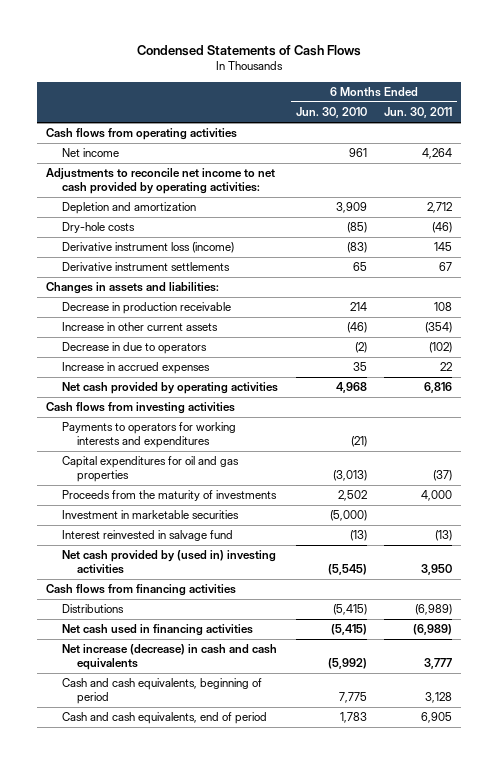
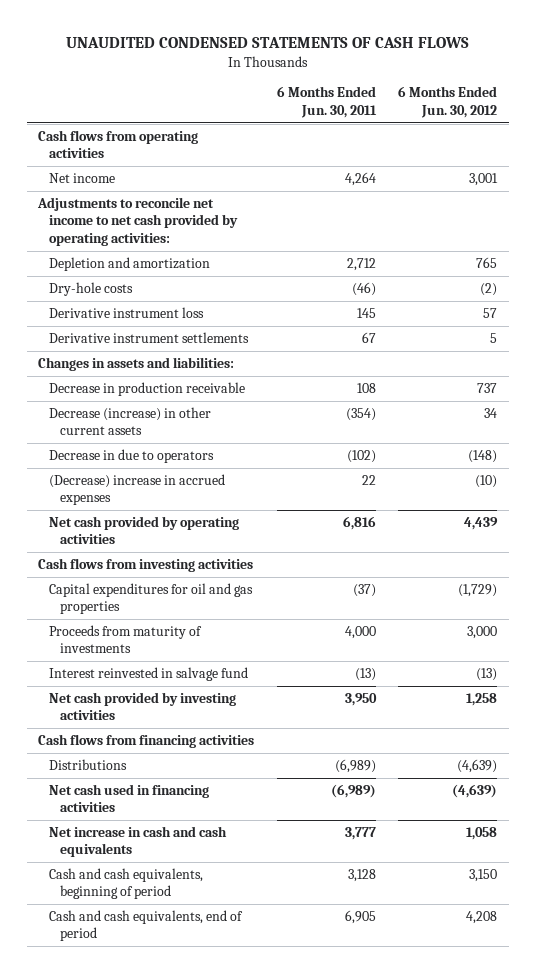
- Condensed Statements of Cash Flows
+ UNAUDITED CONDENSED STATEMENTS OF CASH FLOWS
- | 6 Months Ended Jun. 30, 2010 | 6 Months Ended Jun. 30, 2011
+ | 6 Months Ended Jun. 30, 2011 | 6 Months Ended Jun. 30, 2012
- Derivative instrument loss (income) | (83) | 145
+ Derivative instrument loss | 145 | 57
- Increase in other current assets | (46) | (354)
+ Decrease (increase) in other current assets | (354) | 34
- Increase in accrued expenses | 35 | 22
+ (Decrease) increase in accrued expenses | 22 | (10)
- Payments to operators for working interests and expenditures | (21) |
- Proceeds from the maturity of investments | 2,502 | 4,000
- Investment in marketable securities | (5,000) |
+ Proceeds from maturity of investments | 4,000 | 3,000
- Net cash provided by (used in) investing activities | (5,545) | 3,950
+ Net cash provided by investing activities | 3,950 | 1,258
- Net increase (decrease) in cash and cash equivalents | (5,992) | 3,777
+ Net increase in cash and cash equivalents | 3,777 | 1,058

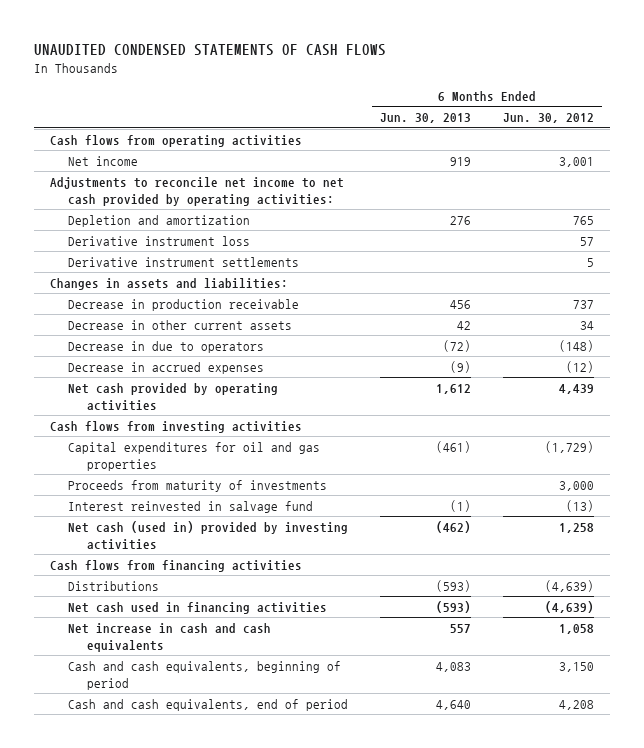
- | 6 Months Ended Jun. 30, 2011 | 6 Months Ended Jun. 30, 2012
+ | 6 Months Ended Jun. 30, 2013 | 6 Months Ended Jun. 30, 2012
- Dry-hole costs | (46) | (2)
- Decrease (increase) in other current assets | (354) | 34
+ Decrease in other current assets | 42 | 34
- (Decrease) increase in accrued expenses | 22 | (10)
+ Decrease in accrued expenses | (9) | (12)
- Net cash provided by investing activities | 3,950 | 1,258
+ Net cash (used in) provided by investing activities | (462) | 1,258

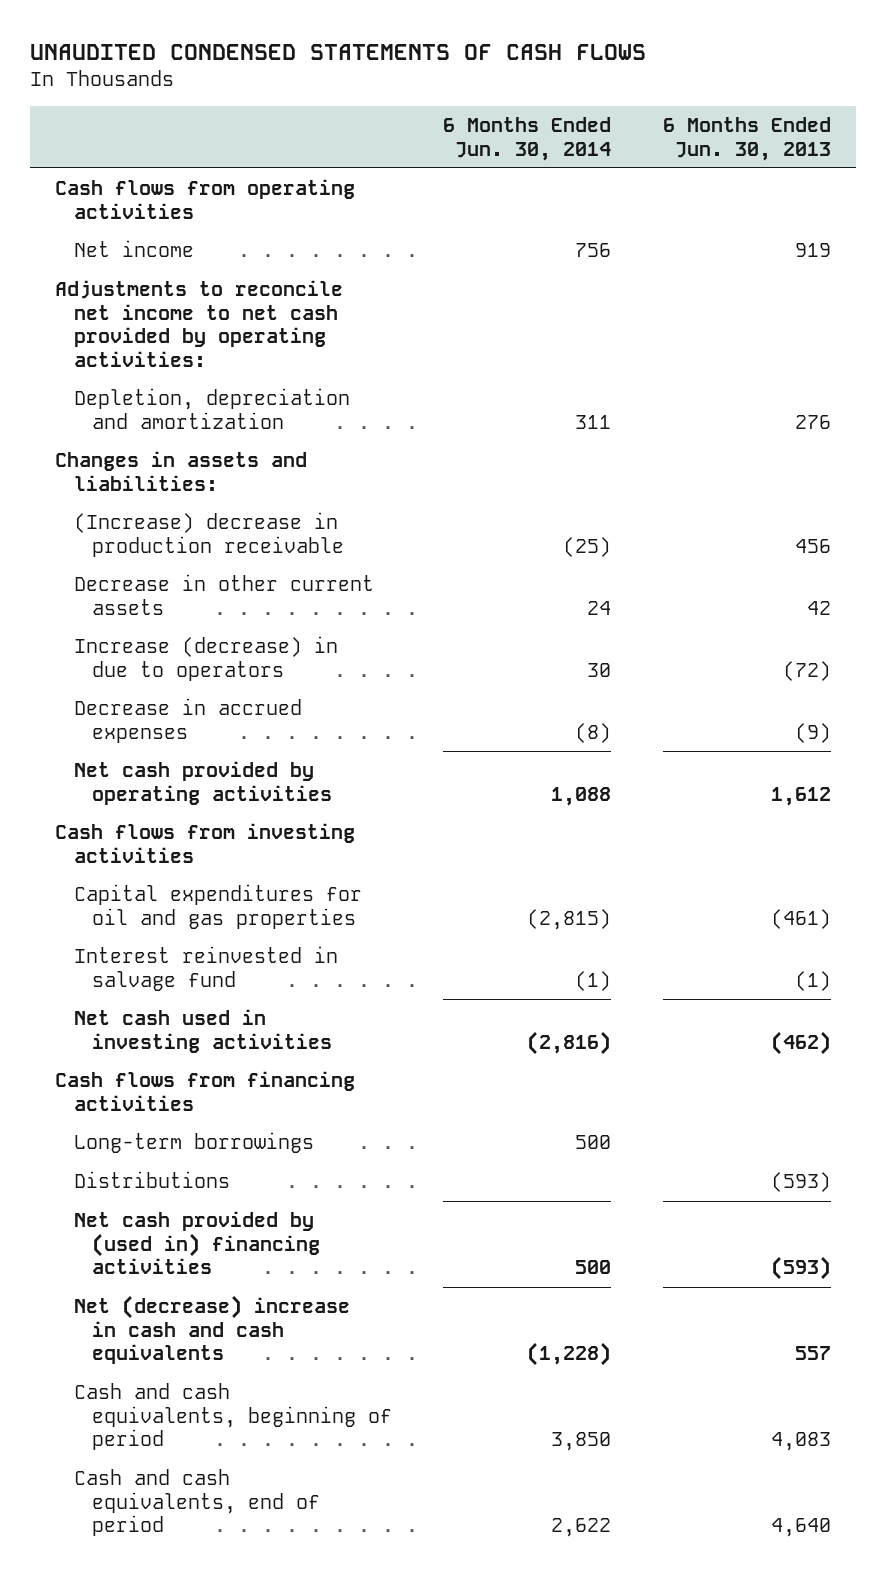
- | 6 Months Ended Jun. 30, 2013 | 6 Months Ended Jun. 30, 2012
+ | 6 Months Ended Jun. 30, 2014 | 6 Months Ended Jun. 30, 2013
- Depletion and amortization | 276 | 765
- Derivative instrument loss | | 57
- Derivative instrument settlements | | 5
+ Depletion, depreciation and amortization | 311 | 276
- Decrease in production receivable | 456 | 737
+ (Increase) decrease in production receivable | (25) | 456
- Decrease in due to operators | (72) | (148)
+ Increase (decrease) in due to operators | 30 | (72)
- Proceeds from maturity of investments | | 3,000
- Net cash (used in) provided by investing activities | (462) | 1,258
+ Net cash used in investing activities | (2,816) | (462)
+ Long-term borrowings | 500 |
- Net cash used in financing activities | (593) | (4,639)
- Net increase in cash and cash equivalents | 557 | 1,058
+ Net cash provided by (used in) financing activities | 500 | (593)
+ Net (decrease) increase in cash and cash equivalents | (1,228) | 557

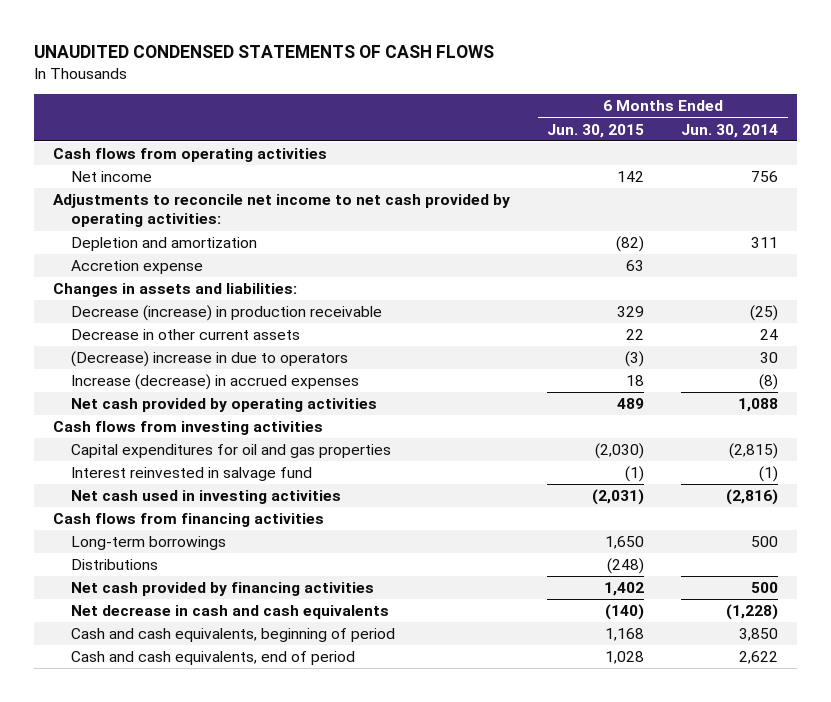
- | 6 Months Ended Jun. 30, 2014 | 6 Months Ended Jun. 30, 2013
+ | 6 Months Ended Jun. 30, 2015 | 6 Months Ended Jun. 30, 2014
- Depletion, depreciation and amortization | 311 | 276
+ Depletion and amortization | (82) | 311
+ Accretion expense | 63 |
- (Increase) decrease in production receivable | (25) | 456
+ Decrease (increase) in production receivable | 329 | (25)
- Increase (decrease) in due to operators | 30 | (72)
- Decrease in accrued expenses | (8) | (9)
+ (Decrease) increase in due to operators | (3) | 30
+ Increase (decrease) in accrued expenses | 18 | (8)
- Net cash provided by (used in) financing activities | 500 | (593)
- Net (decrease) increase in cash and cash equivalents | (1,228) | 557
+ Net cash provided by financing activities | 1,402 | 500
+ Net decrease in cash and cash equivalents | (140) | (1,228)

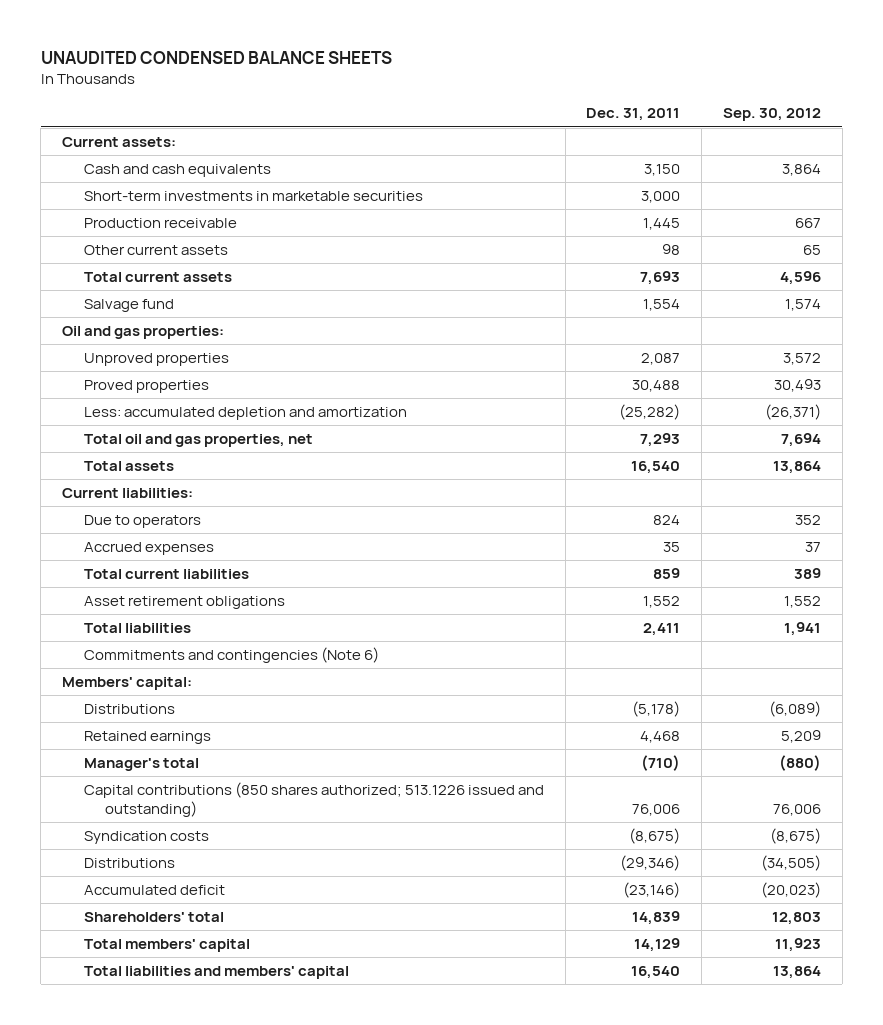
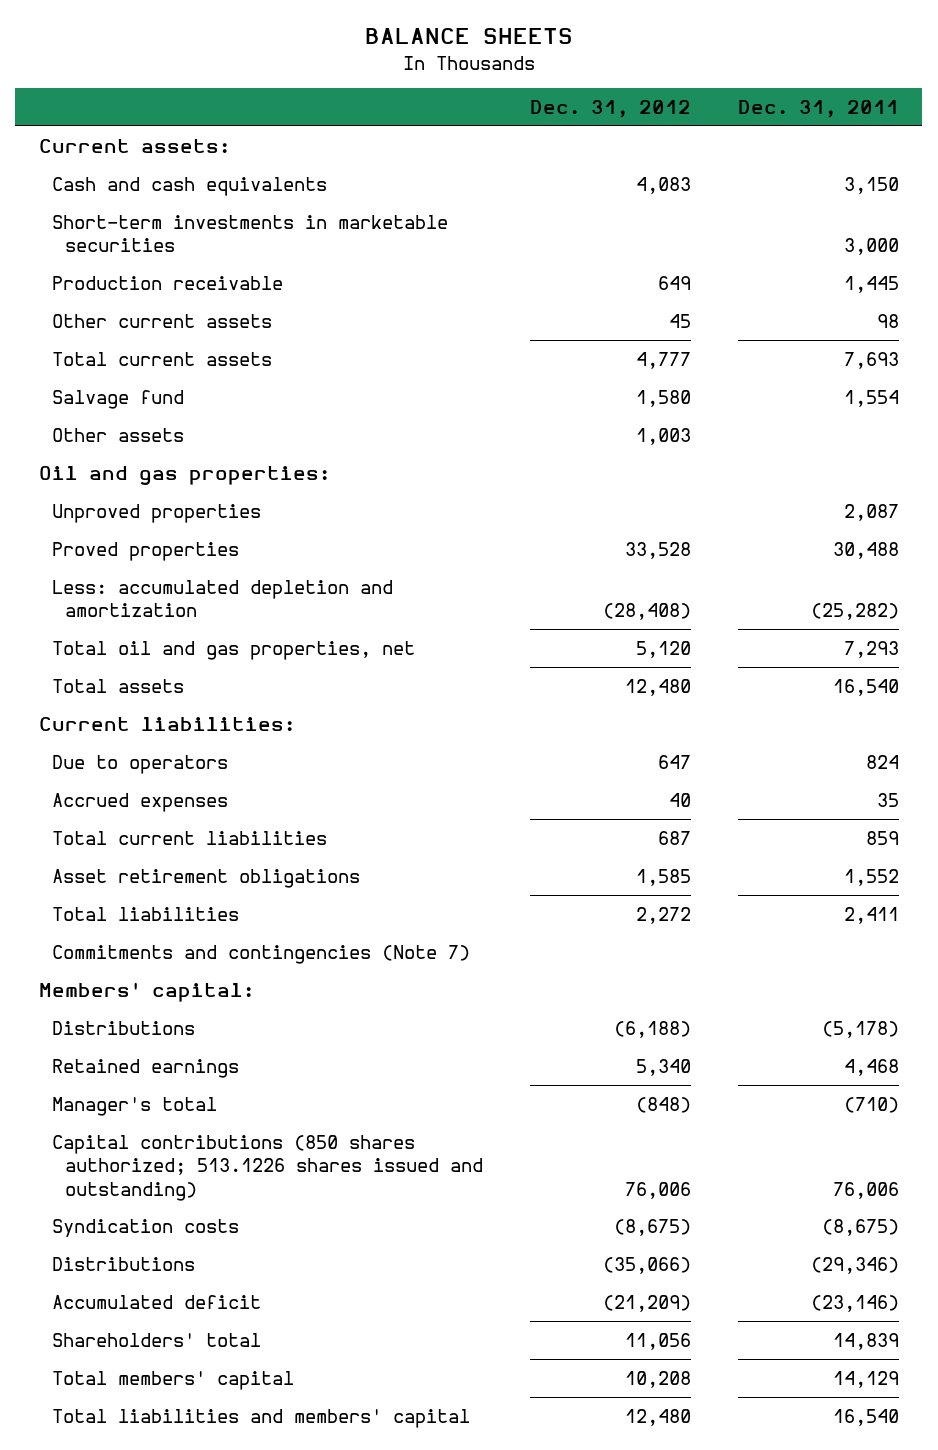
- UNAUDITED CONDENSED BALANCE SHEETS
+ BALANCE SHEETS
- | Dec. 31, 2011 | Sep. 30, 2012
+ | Dec. 31, 2012 | Dec. 31, 2011
+ Other assets | 1,003 |
- Commitments and contingencies (Note 6)
+ Commitments and contingencies (Note 7)
- Capital contributions (850 shares authorized; 513.1226 issued and outstanding) | 76,006 | 76,006
+ Capital contributions (850 shares authorized; 513.1226 shares issued and outstanding) | 76,006 | 76,006

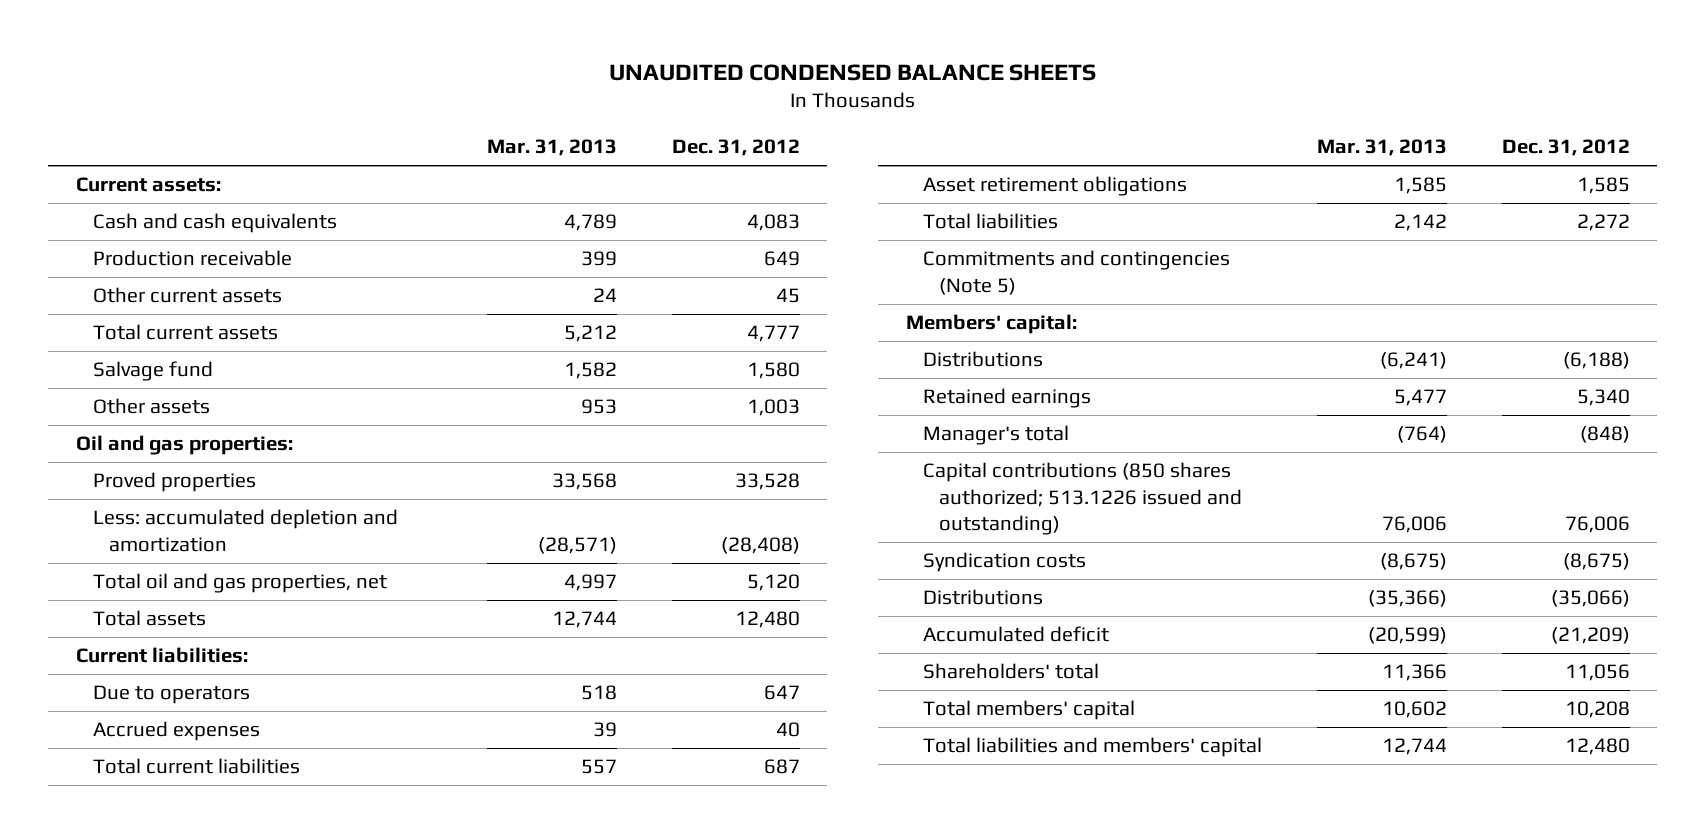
- BALANCE SHEETS
+ UNAUDITED CONDENSED BALANCE SHEETS
- | Dec. 31, 2012 | Dec. 31, 2011
+ | Mar. 31, 2013 | Dec. 31, 2012
- Short-term investments in marketable securities | | 3,000
- Unproved properties | | 2,087
- Commitments and contingencies (Note 7)
+ Commitments and contingencies (Note 5)
- Capital contributions (850 shares authorized; 513.1226 shares issued and outstanding) | 76,006 | 76,006
+ Capital contributions (850 shares authorized; 513.1226 issued and outstanding) | 76,006 | 76,006

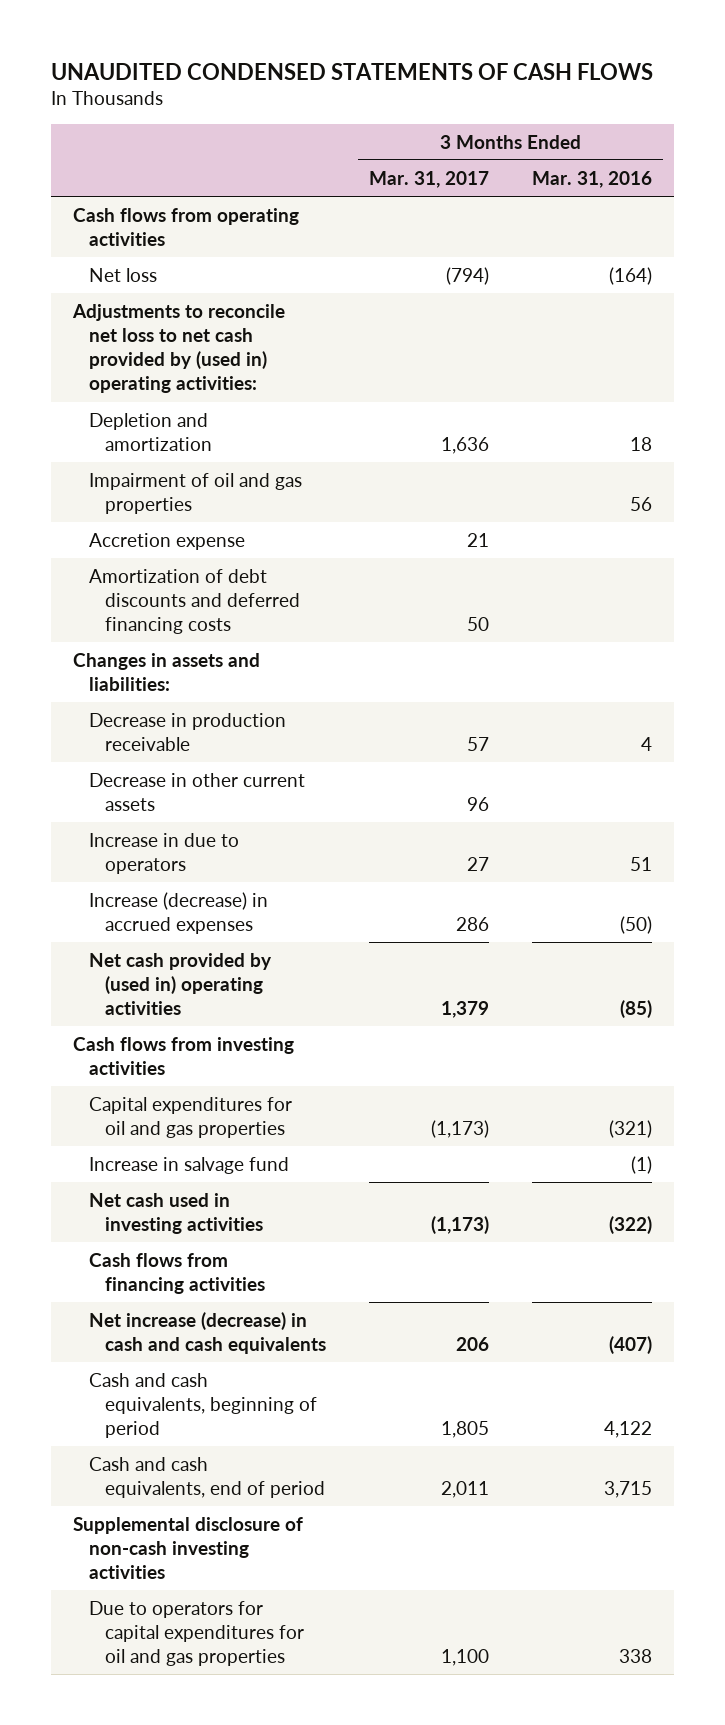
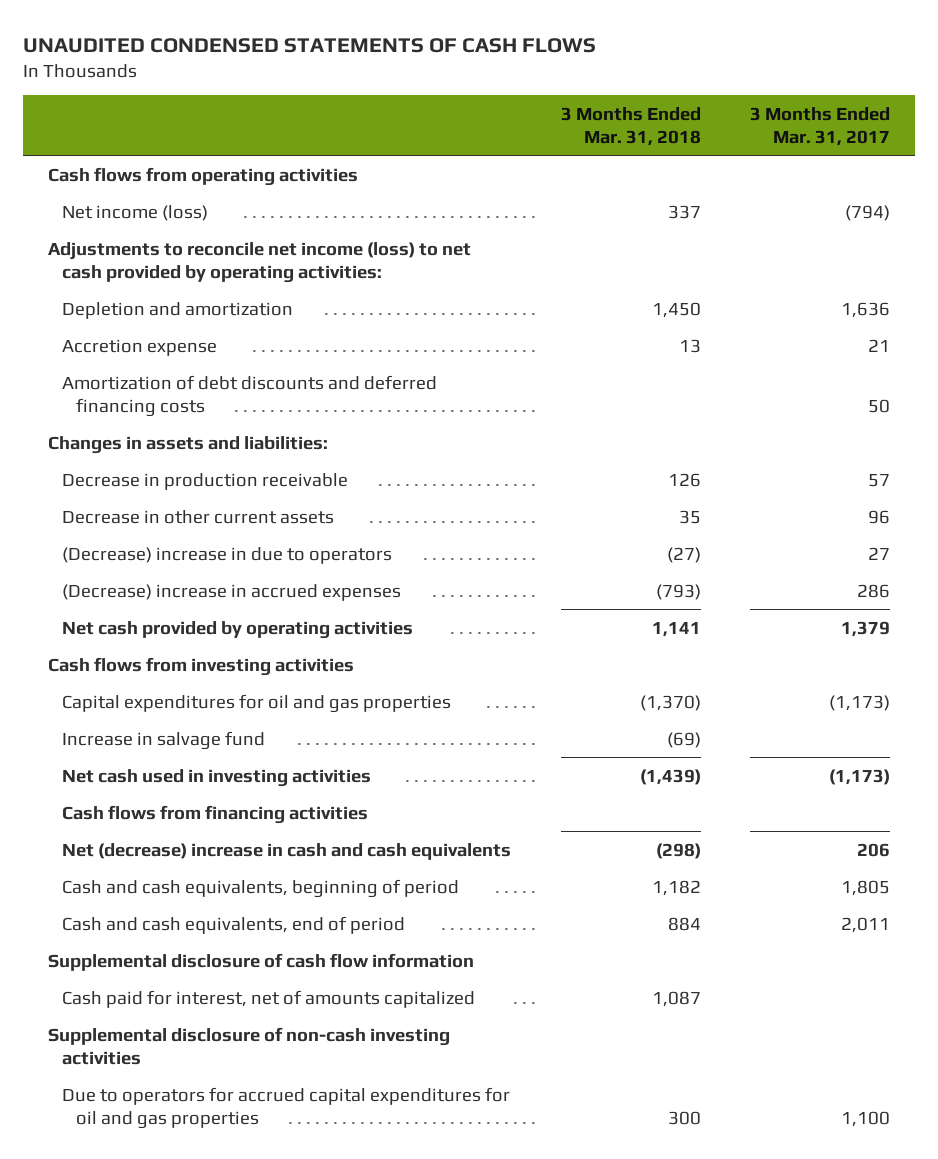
- | 3 Months Ended Mar. 31, 2017 | 3 Months Ended Mar. 31, 2016
+ | 3 Months Ended Mar. 31, 2018 | 3 Months Ended Mar. 31, 2017
- Net loss | (794) | (164)
- Adjustments to reconcile net loss to net cash provided by (used in) operating activities:
+ Net income (loss) | 337 | (794)
+ Adjustments to reconcile net income (loss) to net cash provided by operating activities:
- Impairment of oil and gas properties | | 56
- Increase in due to operators | 27 | 51
- Increase (decrease) in accrued expenses | 286 | (50)
- Net cash provided by (used in) operating activities | 1,379 | (85)
+ (Decrease) increase in due to operators | (27) | 27
+ (Decrease) increase in accrued expenses | (793) | 286
+ Net cash provided by operating activities | 1,141 | 1,379
- Net increase (decrease) in cash and cash equivalents | 206 | (407)
+ Net (decrease) increase in cash and cash equivalents | (298) | 206
+ Supplemental disclosure of cash flow information
+ Cash paid for interest, net of amounts capitalized | 1,087 |
- Due to operators for capital expenditures for oil and gas properties | 1,100 | 338
+ Due to operators for accrued capital expenditures for oil and gas properties | 300 | 1,100

